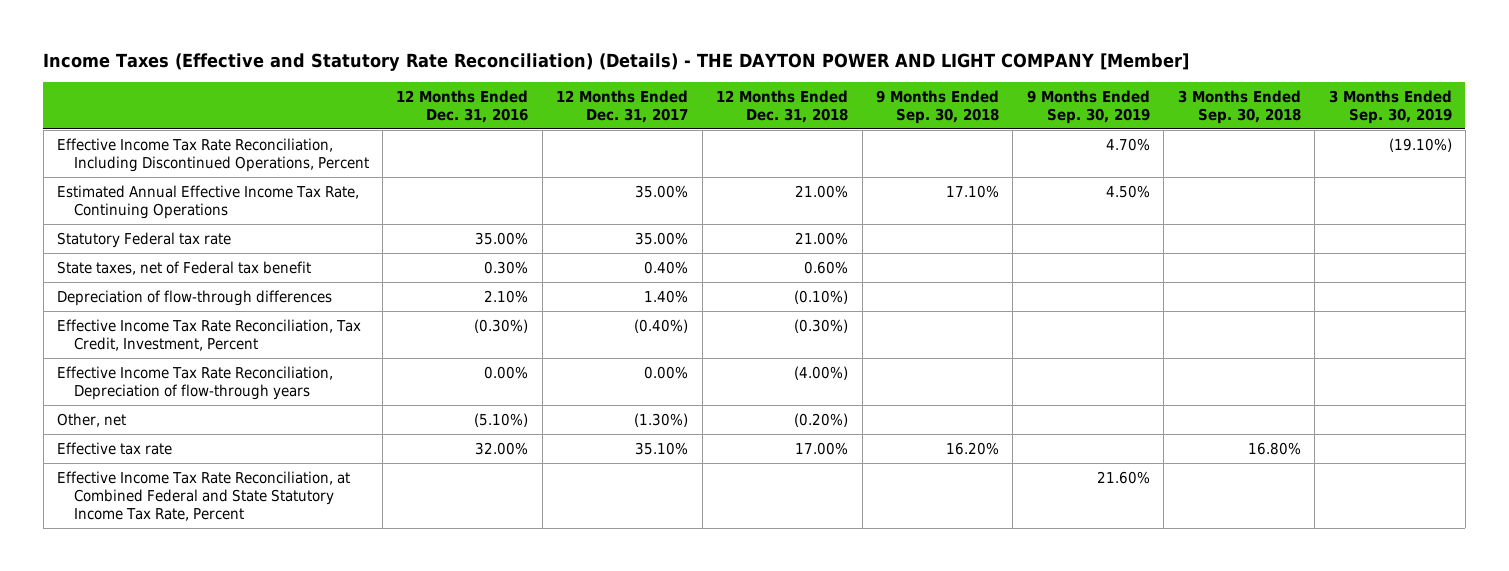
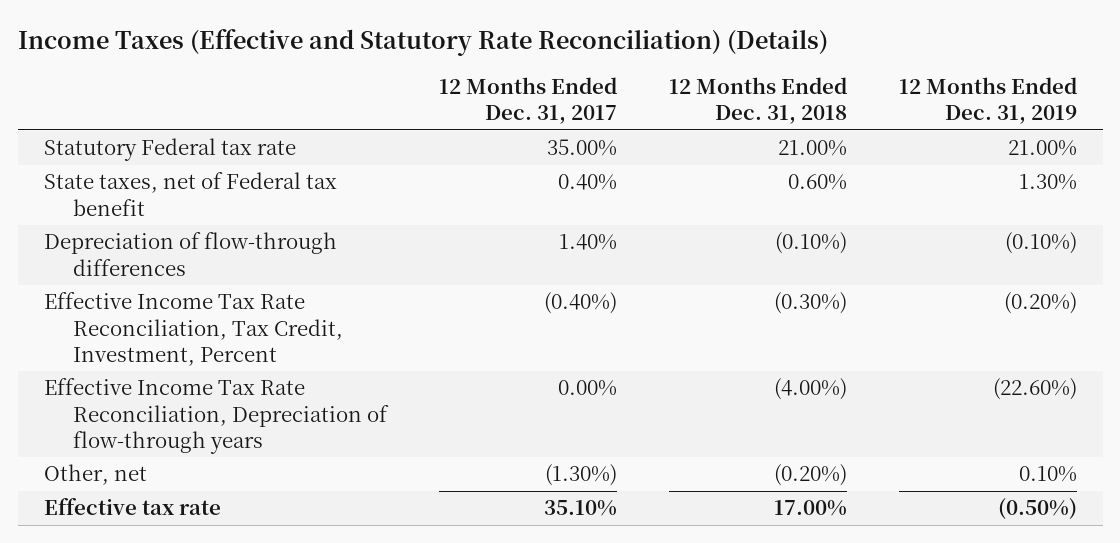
- Income Taxes (Effective and Statutory Rate Reconciliation) (Details) - THE DAYTON POWER AND LIGHT COMPANY [Member]
+ Income Taxes (Effective and Statutory Rate Reconciliation) (Details)
- | 12 Months Ended Dec. 31, 2016 | 12 Months Ended Dec. 31, 2017 | 12 Months Ended Dec. 31, 2018 | 9 Months Ended Sep. 30, 2018 | 9 Months Ended Sep. 30, 2019 | 3 Months Ended Sep. 30, 2018 | 3 Months Ended Sep. 30, 2019
+ | 12 Months Ended Dec. 31, 2017 | 12 Months Ended Dec. 31, 2018 | 12 Months Ended Dec. 31, 2019
- Effective Income Tax Rate Reconciliation, Including Discontinued Operations, Percent | | | | | 4.70% | | (19.10%)
- Estimated Annual Effective Income Tax Rate, Continuing Operations | | 35.00% | 21.00% | 17.10% | 4.50% | |
- Effective Income Tax Rate Reconciliation, at Combined Federal and State Statutory Income Tax Rate, Percent | | | | | 21.60% | |

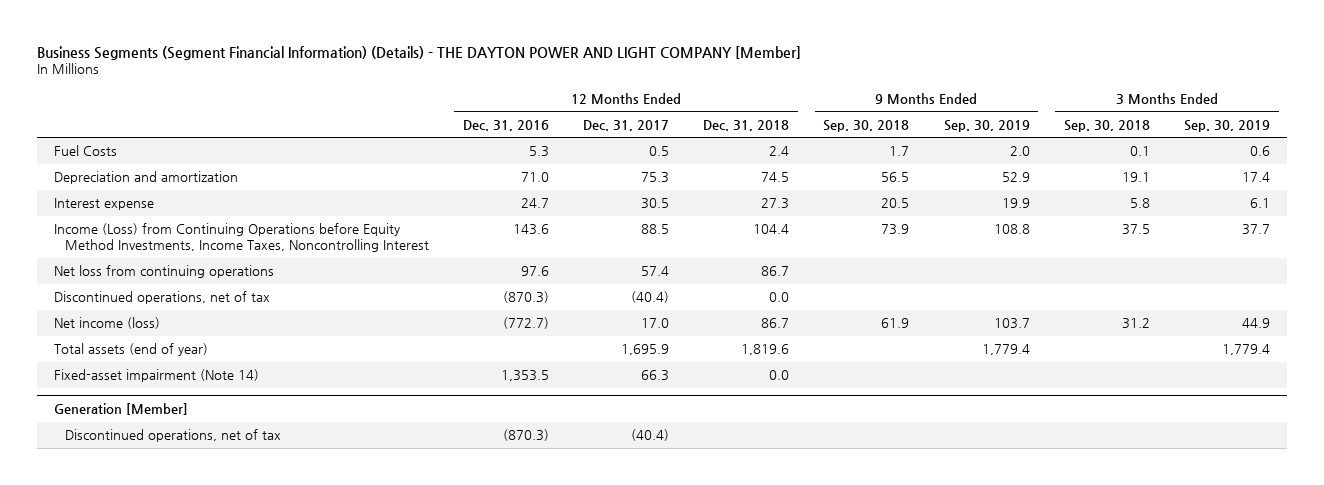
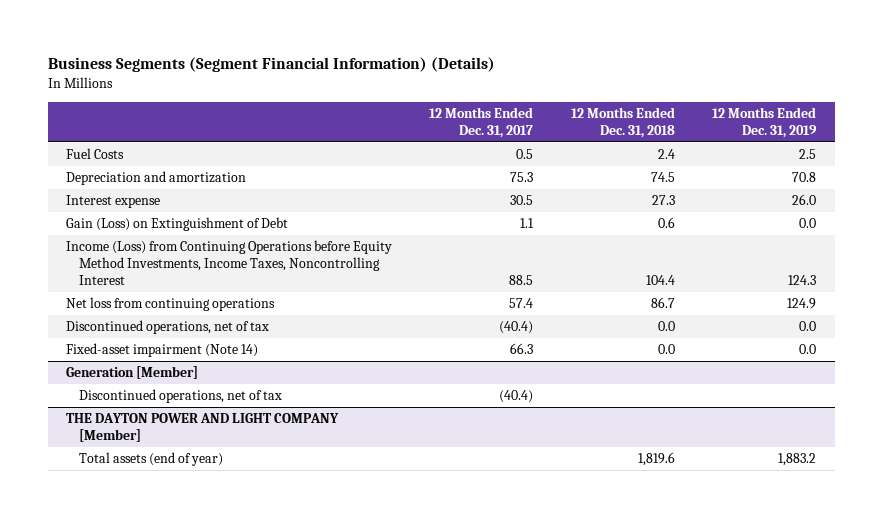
- Business Segments (Segment Financial Information) (Details) - THE DAYTON POWER AND LIGHT COMPANY [Member]
+ Business Segments (Segment Financial Information) (Details)
- | 12 Months Ended Dec. 31, 2016 | 12 Months Ended Dec. 31, 2017 | 12 Months Ended Dec. 31, 2018 | 9 Months Ended Sep. 30, 2018 | 9 Months Ended Sep. 30, 2019 | 3 Months Ended Sep. 30, 2018 | 3 Months Ended Sep. 30, 2019
+ | 12 Months Ended Dec. 31, 2017 | 12 Months Ended Dec. 31, 2018 | 12 Months Ended Dec. 31, 2019
+ Gain (Loss) on Extinguishment of Debt | 1.1 | 0.6 | 0.0
- Net income (loss) | (772.7) | 17.0 | 86.7 | 61.9 | 103.7 | 31.2 | 44.9
- Total assets (end of year) | | 1,695.9 | 1,819.6 | | 1,779.4 | | 1,779.4
+ THE DAYTON POWER AND LIGHT COMPANY [Member]
+ Total assets (end of year) | | 1,819.6 | 1,883.2

